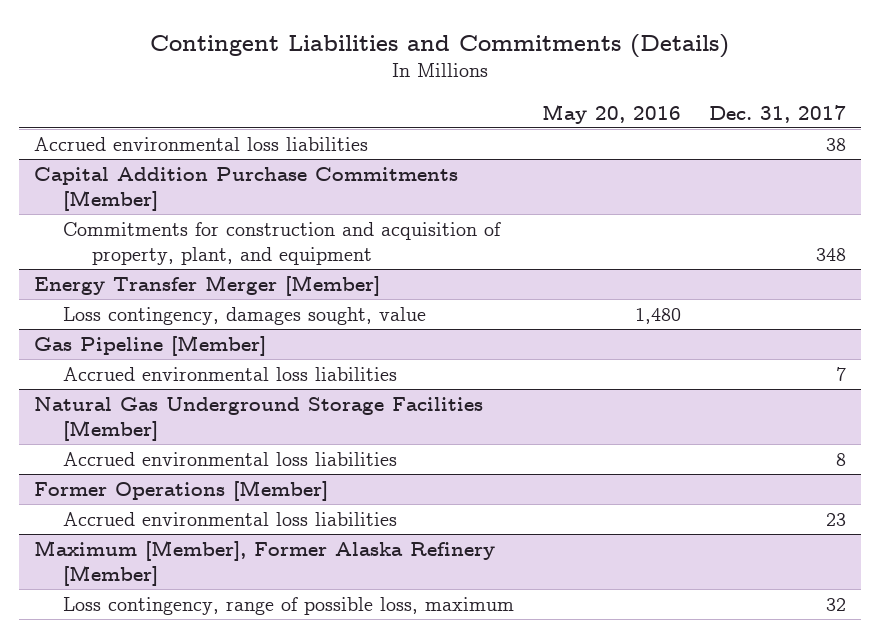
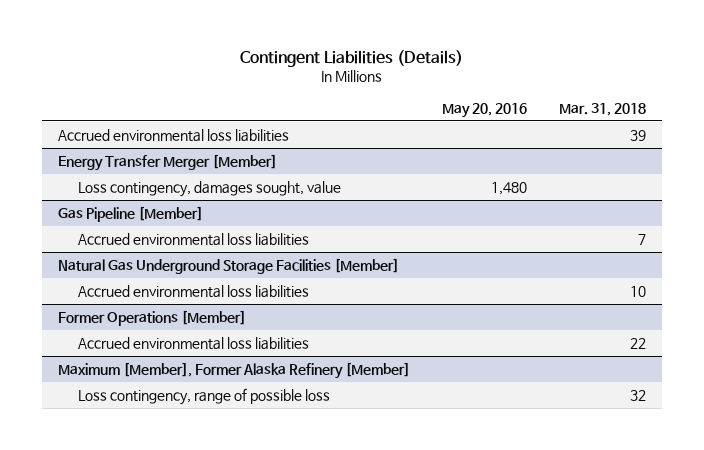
- Contingent Liabilities and Commitments (Details)
+ Contingent Liabilities (Details)
- | May 20, 2016 | Dec. 31, 2017
+ | May 20, 2016 | Mar. 31, 2018
- Capital Addition Purchase Commitments [Member]
- Commitments for construction and acquisition of property, plant, and equipment | | 348
@ Maximum [Member], Former Alaska Refinery [Member]
- Loss contingency, range of possible loss, maximum | | 32
+ Loss contingency, range of possible loss | | 32

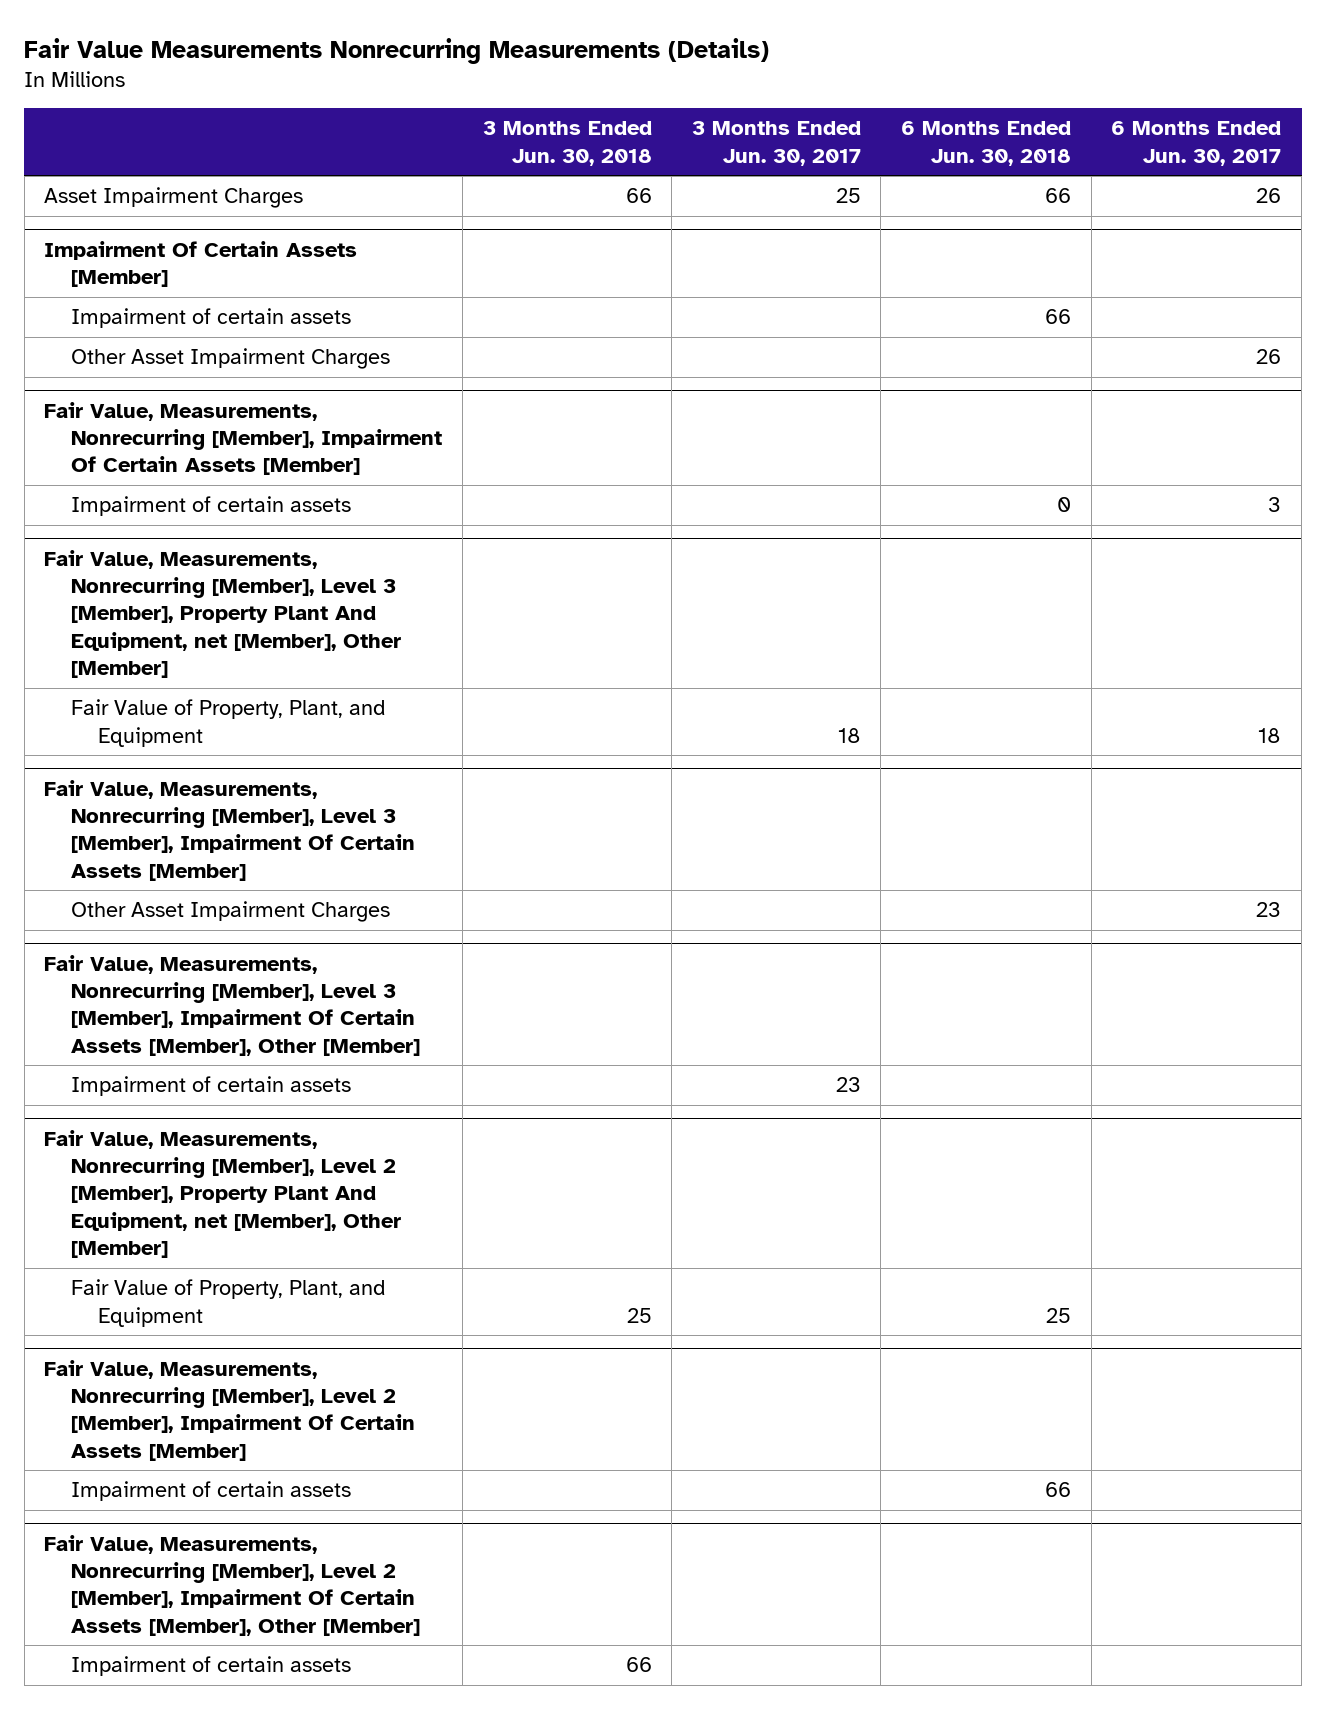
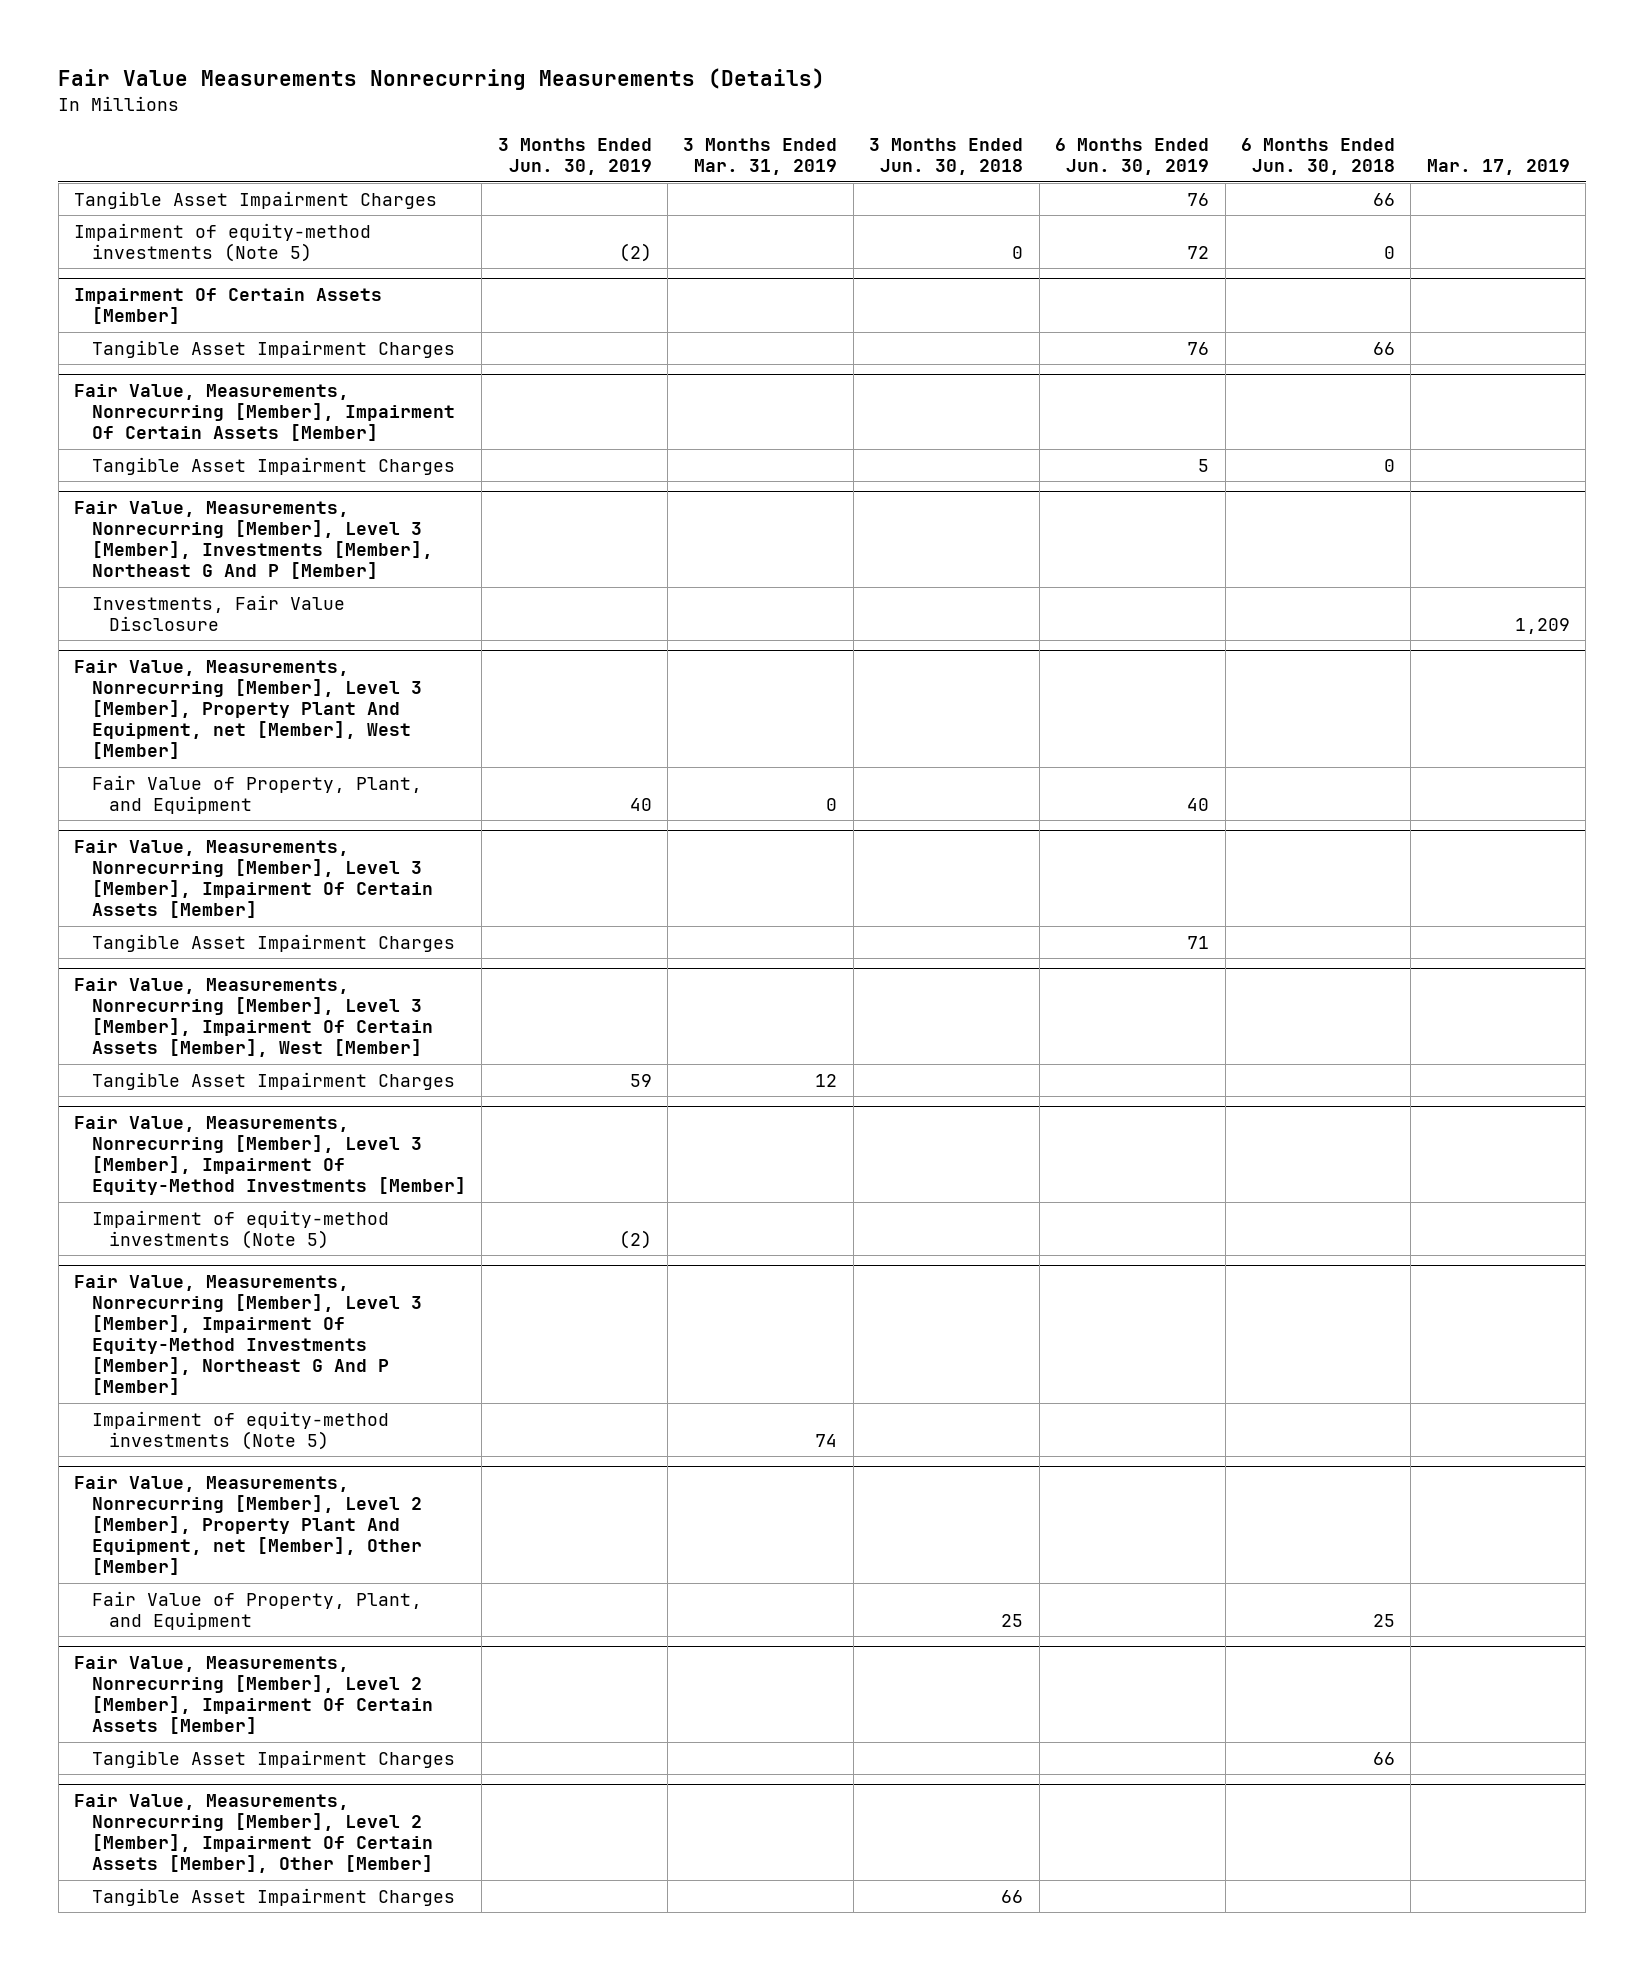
- | 3 Months Ended Jun. 30, 2018 | 3 Months Ended Jun. 30, 2017 | 6 Months Ended Jun. 30, 2018 | 6 Months Ended Jun. 30, 2017
+ | 3 Months Ended Jun. 30, 2019 | 3 Months Ended Mar. 31, 2019 | 3 Months Ended Jun. 30, 2018 | 6 Months Ended Jun. 30, 2019 | 6 Months Ended Jun. 30, 2018 | Mar. 17, 2019
- Asset Impairment Charges | 66 | 25 | 66 | 26
+ Tangible Asset Impairment Charges | | | | 76 | 66 |
+ Impairment of equity-method investments (Note 5) | (2) | | 0 | 72 | 0 |
@ Impairment Of Certain Assets [Member]
- Impairment of certain assets | | | 66 |
- Other Asset Impairment Charges | | | | 26
+ Tangible Asset Impairment Charges | | | | 76 | 66 |
@ Fair Value, Measurements, Nonrecurring [Member], Impairment Of Certain Assets [Member]
- Impairment of certain assets | | | 0 | 3
- Fair Value, Measurements, Nonrecurring [Member], Level 3 [Member], Property Plant And Equipment, net [Member], Other [Member]
@ Fair Value, Measurements, Nonrecurring [Member], Impairment Of Certain Assets [Member]
+ Tangible Asset Impairment Charges | | | | 5 | 0 |
+ Fair Value, Measurements, Nonrecurring [Member], Level 3 [Member], Investments [Member], Northeast G And P [Member]
+ Investments, Fair Value Disclosure | | | | | | 1,209
+ Fair Value, Measurements, Nonrecurring [Member], Level 3 [Member], Property Plant And Equipment, net [Member], West [Member]
@ Fair Value, Measurements, Nonrecurring [Member], Level 3 [Member], Impairment Of Certain Assets [Member]
- Other Asset Impairment Charges | | | | 23
- Fair Value, Measurements, Nonrecurring [Member], Level 3 [Member], Impairment Of Certain Assets [Member], Other [Member]
- Impairment of certain assets | | 23 | |
@ Fair Value, Measurements, Nonrecurring [Member], Level 3 [Member], Impairment Of Certain Assets [Member]
+ Tangible Asset Impairment Charges | | | | 71 | |
+ Fair Value, Measurements, Nonrecurring [Member], Level 3 [Member], Impairment Of Certain Assets [Member], West [Member]
+ Tangible Asset Impairment Charges | 59 | 12 | | | |
+ Fair Value, Measurements, Nonrecurring [Member], Level 3 [Member], Impairment Of Equity-Method Investments [Member]
+ Impairment of equity-method investments (Note 5) | (2) | | | | |
+ Fair Value, Measurements, Nonrecurring [Member], Level 3 [Member], Impairment Of Equity-Method Investments [Member], Northeast G And P [Member]
+ Impairment of equity-method investments (Note 5) | | 74 | | | |
@ Fair Value, Measurements, Nonrecurring [Member], Level 2 [Member], Impairment Of Certain Assets [Member]
- Impairment of certain assets | | | 66 |
+ Tangible Asset Impairment Charges | | | | | 66 |
@ Fair Value, Measurements, Nonrecurring [Member], Level 2 [Member], Impairment Of Certain Assets [Member], Other [Member]
- Impairment of certain assets | 66 | | |
+ Tangible Asset Impairment Charges | | | 66 | | |

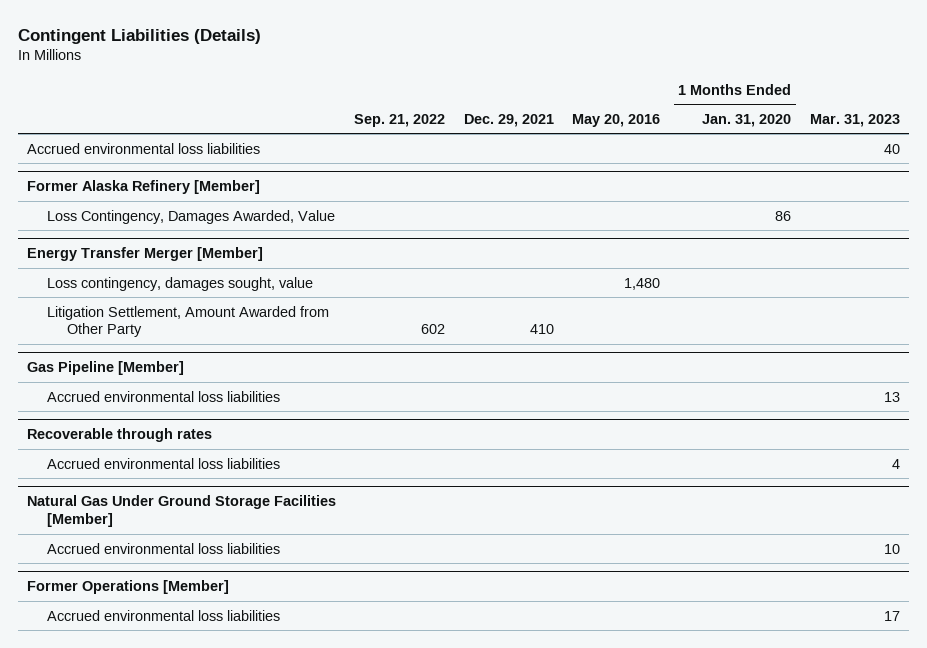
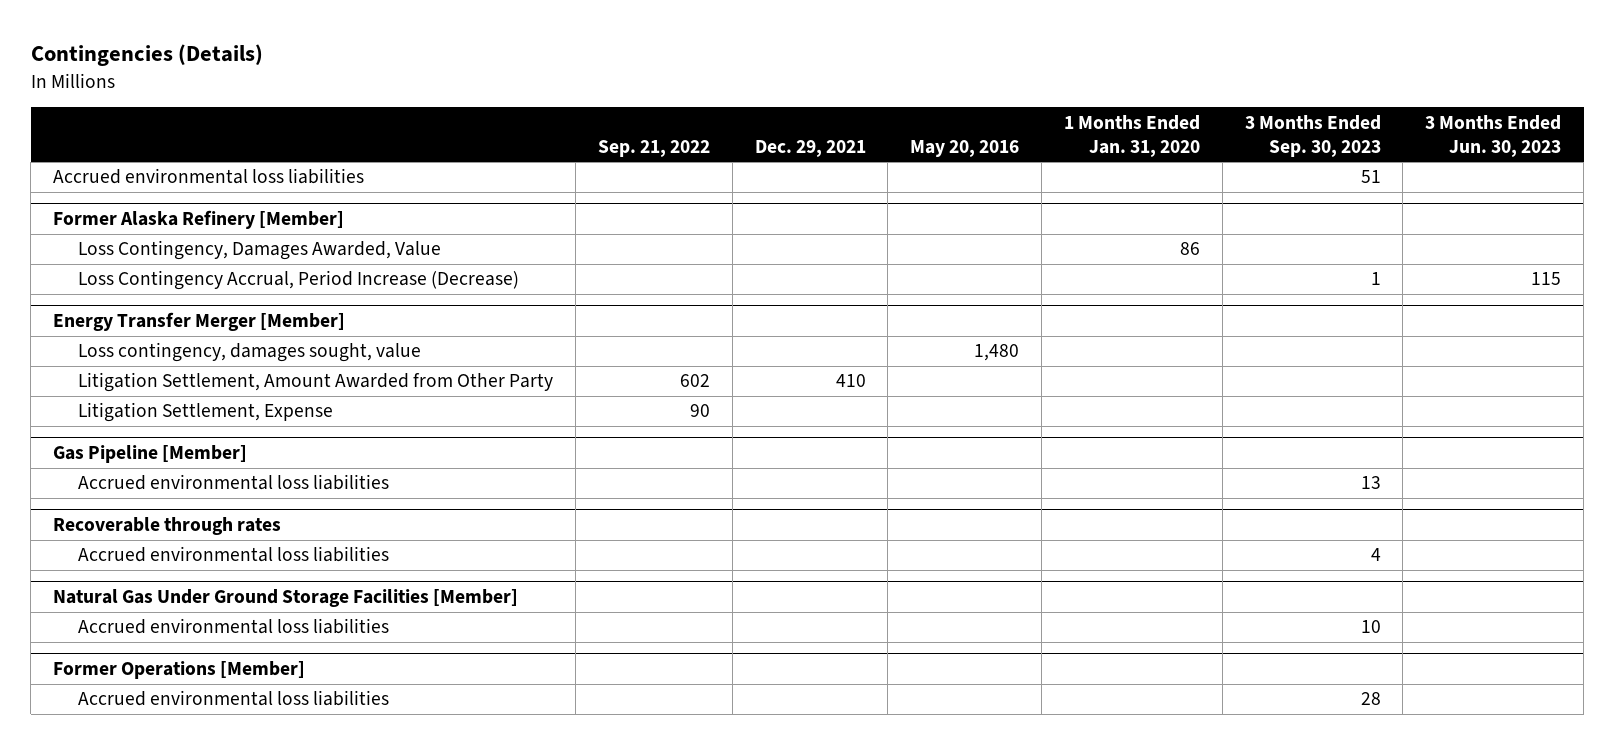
- Contingent Liabilities (Details)
+ Contingencies (Details)
- | Sep. 21, 2022 | Dec. 29, 2021 | May 20, 2016 | 1 Months Ended Jan. 31, 2020 | Mar. 31, 2023
+ | Sep. 21, 2022 | Dec. 29, 2021 | May 20, 2016 | 1 Months Ended Jan. 31, 2020 | 3 Months Ended Sep. 30, 2023 | 3 Months Ended Jun. 30, 2023
@ Former Alaska Refinery [Member]
+ Loss Contingency Accrual, Period Increase (Decrease) | | | | | 1 | 115
@ Energy Transfer Merger [Member]
+ Litigation Settlement, Expense | 90 | | | | |

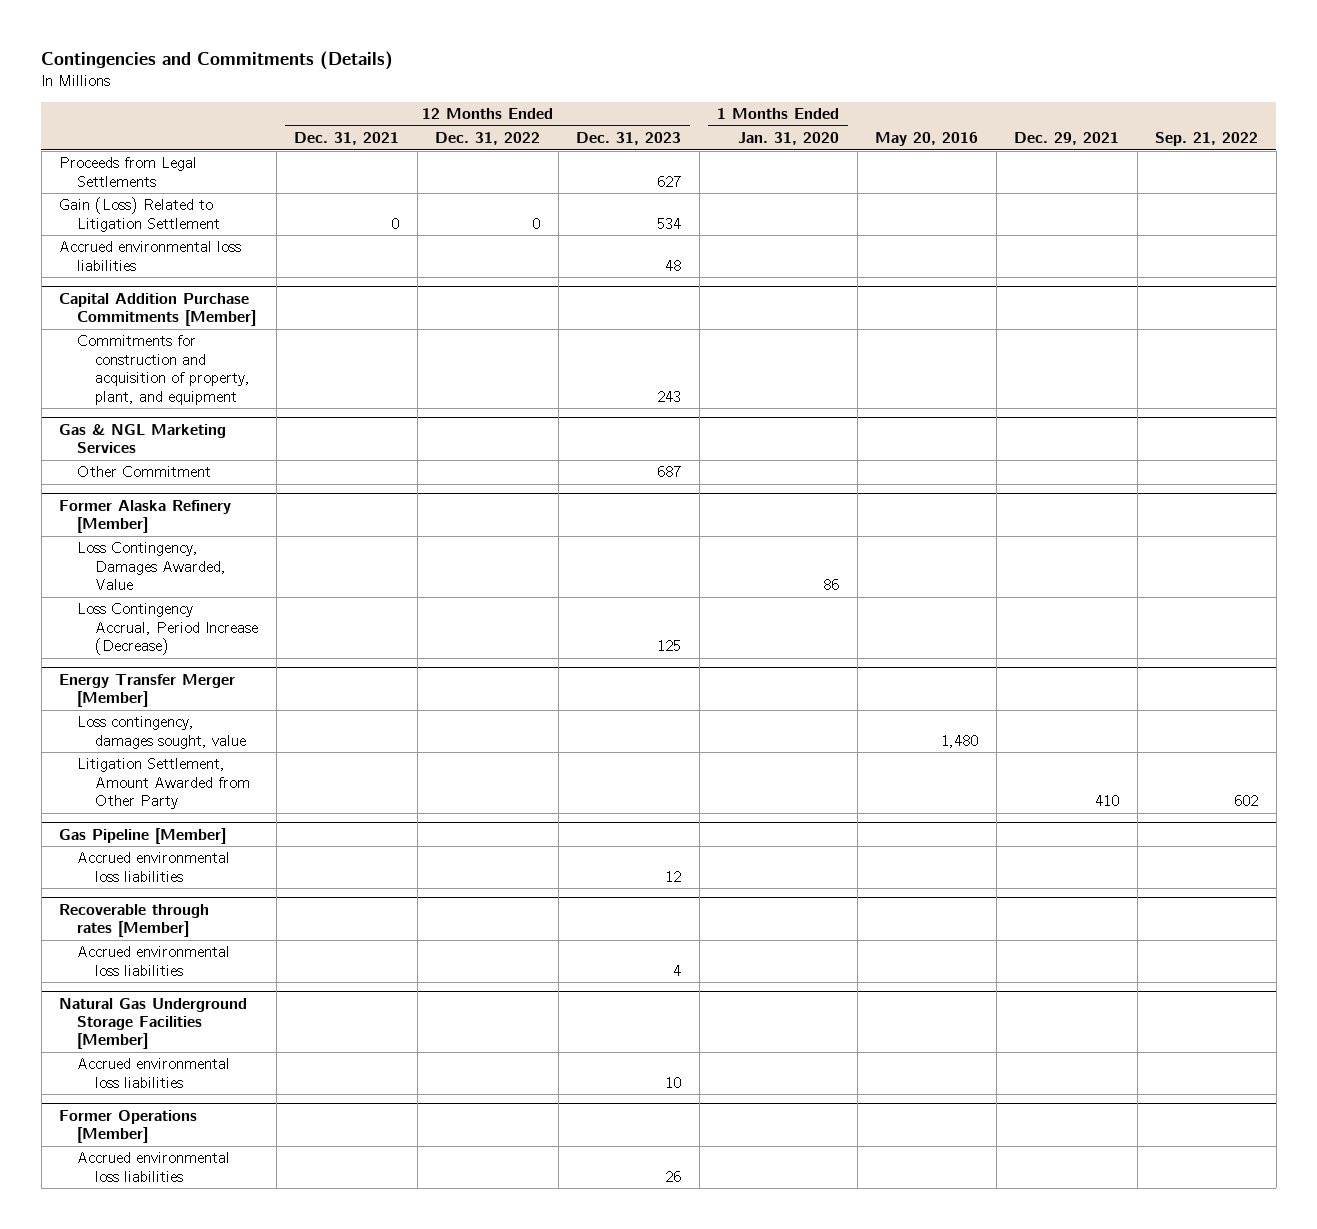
- Contingencies (Details)
+ Contingencies and Commitments (Details)
- | Sep. 21, 2022 | Dec. 29, 2021 | May 20, 2016 | 1 Months Ended Jan. 31, 2020 | 3 Months Ended Sep. 30, 2023 | 3 Months Ended Jun. 30, 2023
+ | 12 Months Ended Dec. 31, 2021 | 12 Months Ended Dec. 31, 2022 | 12 Months Ended Dec. 31, 2023 | 1 Months Ended Jan. 31, 2020 | May 20, 2016 | Dec. 29, 2021 | Sep. 21, 2022
+ Proceeds from Legal Settlements | | | 627 | | | |
+ Gain (Loss) Related to Litigation Settlement | 0 | 0 | 534 | | | |
+ Capital Addition Purchase Commitments [Member]
+ Commitments for construction and acquisition of property, plant, and equipment | | | 243 | | | |
+ Gas & NGL Marketing Services
+ Other Commitment | | | 687 | | | |
@ Energy Transfer Merger [Member]
- Litigation Settlement, Expense | 90 | | | | |
- Recoverable through rates
+ Recoverable through rates [Member]
- Natural Gas Under Ground Storage Facilities [Member]
+ Natural Gas Underground Storage Facilities [Member]

